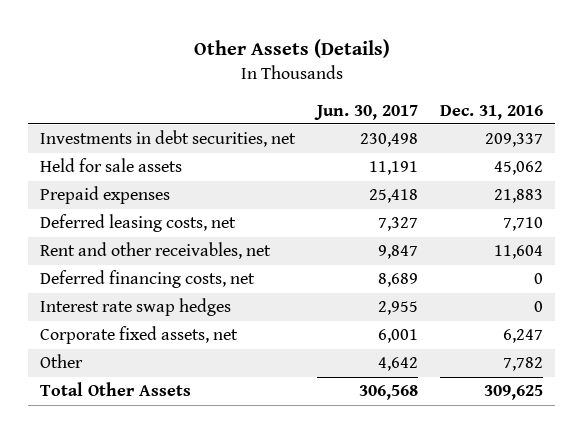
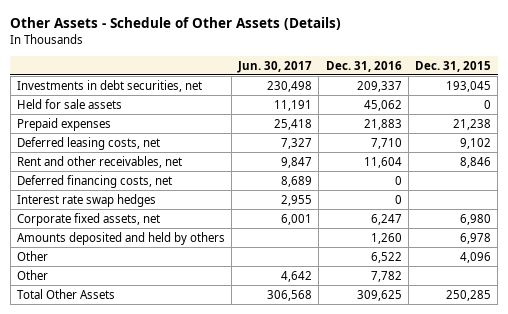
- Other Assets (Details)
+ Other Assets - Schedule of Other Assets (Details)
- | Jun. 30, 2017 | Dec. 31, 2016
+ | Jun. 30, 2017 | Dec. 31, 2016 | Dec. 31, 2015
+ Amounts deposited and held by others | | 1,260 | 6,978
+ Other | | 6,522 | 4,096

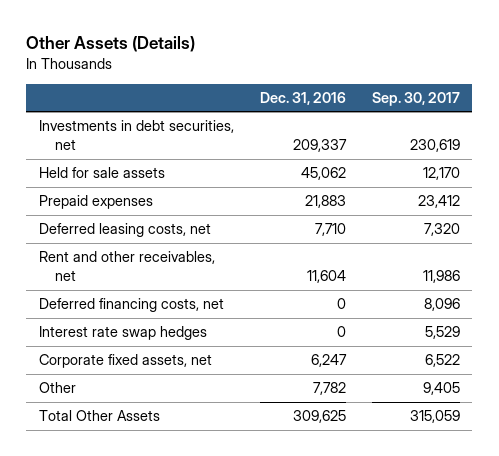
- Other Assets - Schedule of Other Assets (Details)
+ Other Assets (Details)
- | Jun. 30, 2017 | Dec. 31, 2016 | Dec. 31, 2015
+ | Dec. 31, 2016 | Sep. 30, 2017
- Amounts deposited and held by others | | 1,260 | 6,978
- Other | | 6,522 | 4,096

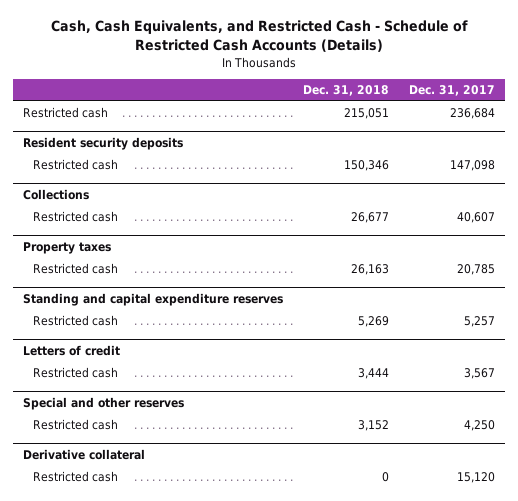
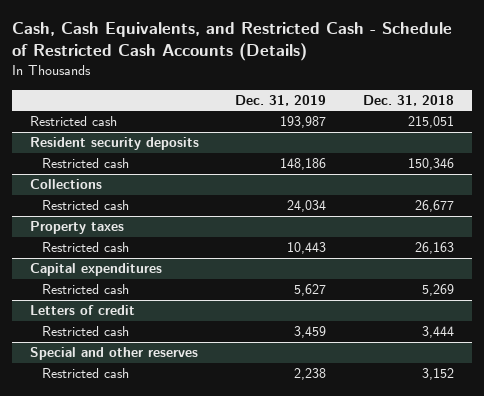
- | Dec. 31, 2018 | Dec. 31, 2017
+ | Dec. 31, 2019 | Dec. 31, 2018
- Standing and capital expenditure reserves
+ Capital expenditures
- Derivative collateral
- Restricted cash | 0 | 15,120

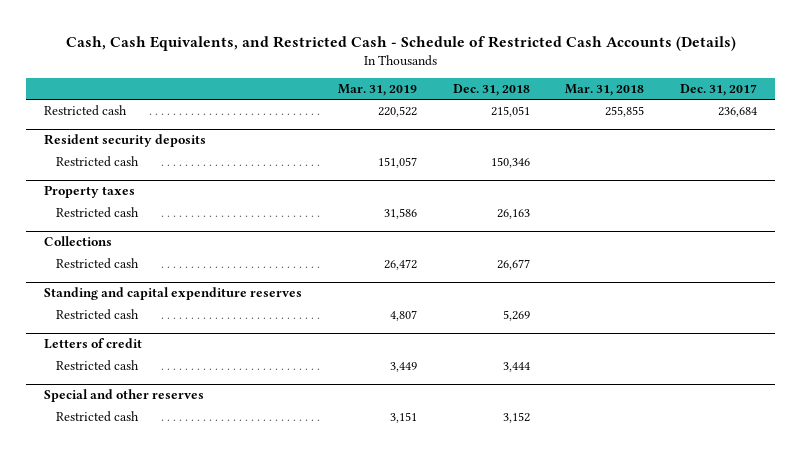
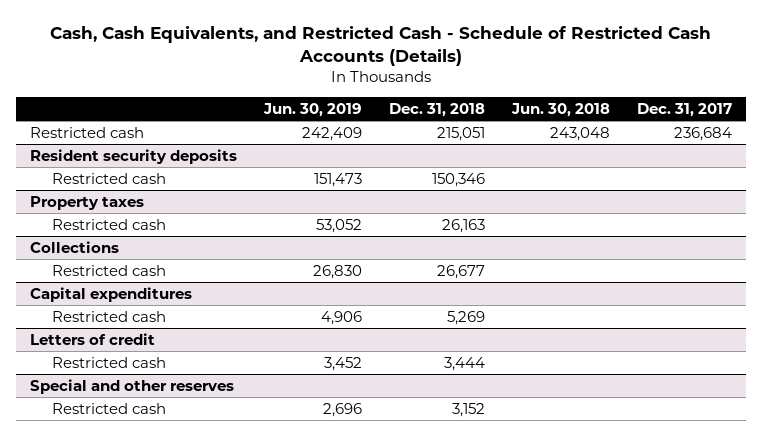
- | Mar. 31, 2019 | Dec. 31, 2018 | Mar. 31, 2018 | Dec. 31, 2017
+ | Jun. 30, 2019 | Dec. 31, 2018 | Jun. 30, 2018 | Dec. 31, 2017
- Standing and capital expenditure reserves
+ Capital expenditures

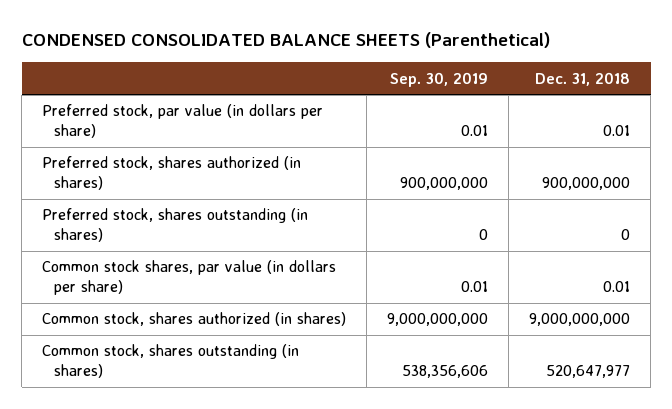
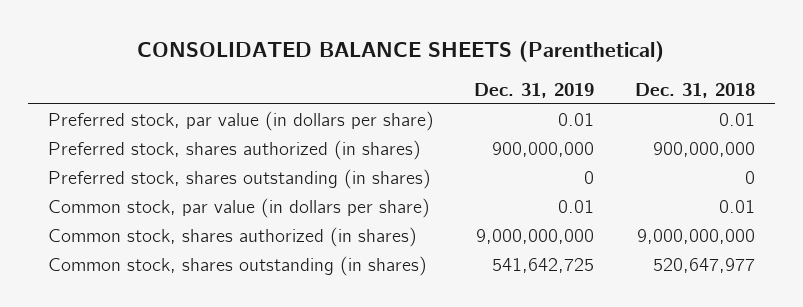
- CONDENSED CONSOLIDATED BALANCE SHEETS (Parenthetical)
+ CONSOLIDATED BALANCE SHEETS (Parenthetical)
- | Sep. 30, 2019 | Dec. 31, 2018
+ | Dec. 31, 2019 | Dec. 31, 2018
- Common stock shares, par value (in dollars per share) | 0.01 | 0.01
+ Common stock, par value (in dollars per share) | 0.01 | 0.01

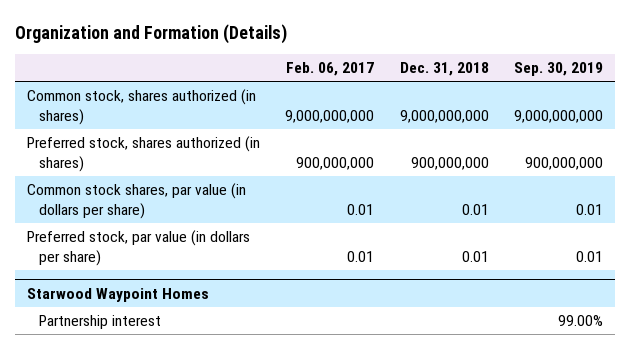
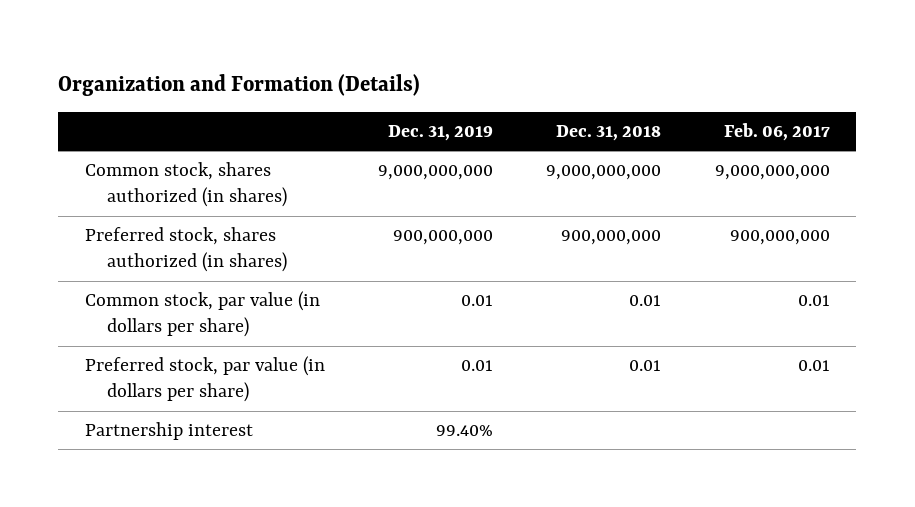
- | Feb. 06, 2017 | Dec. 31, 2018 | Sep. 30, 2019
+ | Dec. 31, 2019 | Dec. 31, 2018 | Feb. 06, 2017
- Common stock shares, par value (in dollars per share) | 0.01 | 0.01 | 0.01
+ Common stock, par value (in dollars per share) | 0.01 | 0.01 | 0.01
- Starwood Waypoint Homes

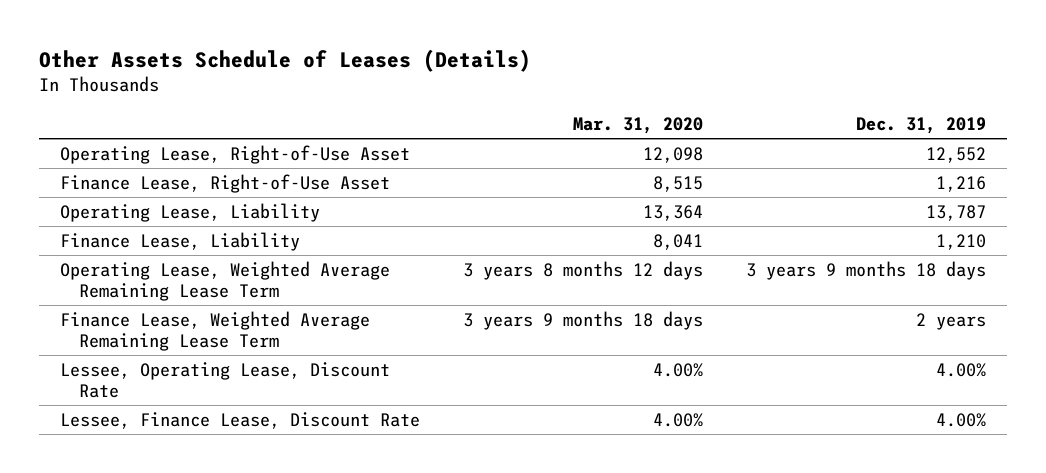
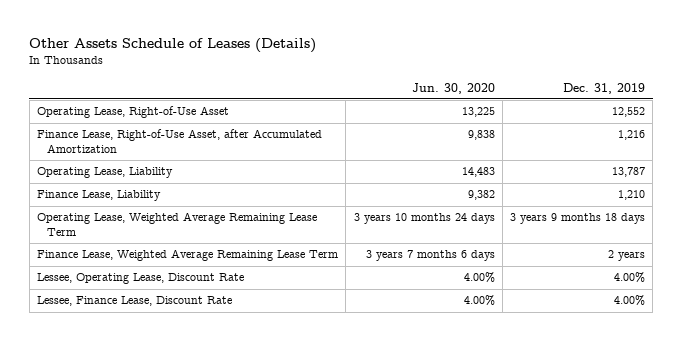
- | Mar. 31, 2020 | Dec. 31, 2019
+ | Jun. 30, 2020 | Dec. 31, 2019
- Finance Lease, Right-of-Use Asset | 8,515 | 1,216
+ Finance Lease, Right-of-Use Asset, after Accumulated Amortization | 9,838 | 1,216

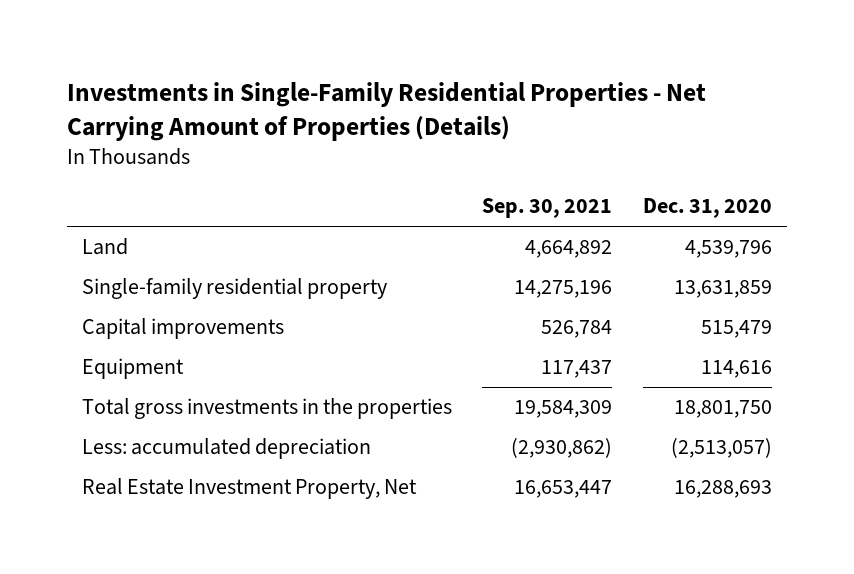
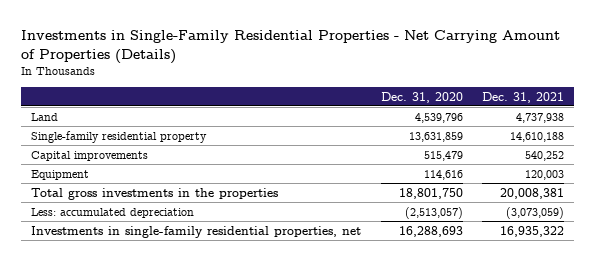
- | Sep. 30, 2021 | Dec. 31, 2020
+ | Dec. 31, 2020 | Dec. 31, 2021
- Real Estate Investment Property, Net | 16,653,447 | 16,288,693
+ Investments in single-family residential properties, net | 16,288,693 | 16,935,322

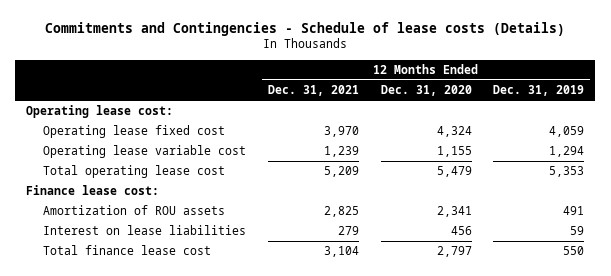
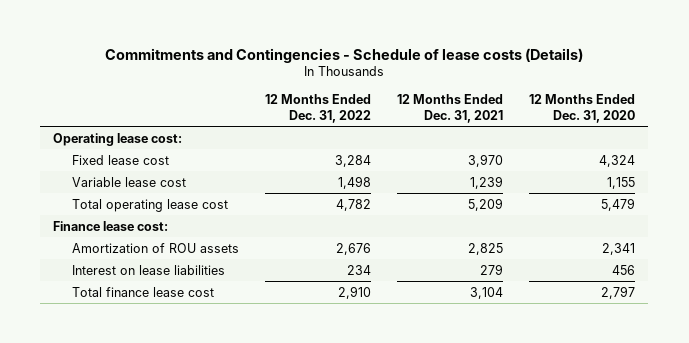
- | 12 Months Ended Dec. 31, 2021 | 12 Months Ended Dec. 31, 2020 | 12 Months Ended Dec. 31, 2019
+ | 12 Months Ended Dec. 31, 2022 | 12 Months Ended Dec. 31, 2021 | 12 Months Ended Dec. 31, 2020
- Operating lease fixed cost | 3,970 | 4,324 | 4,059
- Operating lease variable cost | 1,239 | 1,155 | 1,294
+ Fixed lease cost | 3,284 | 3,970 | 4,324
+ Variable lease cost | 1,498 | 1,239 | 1,155

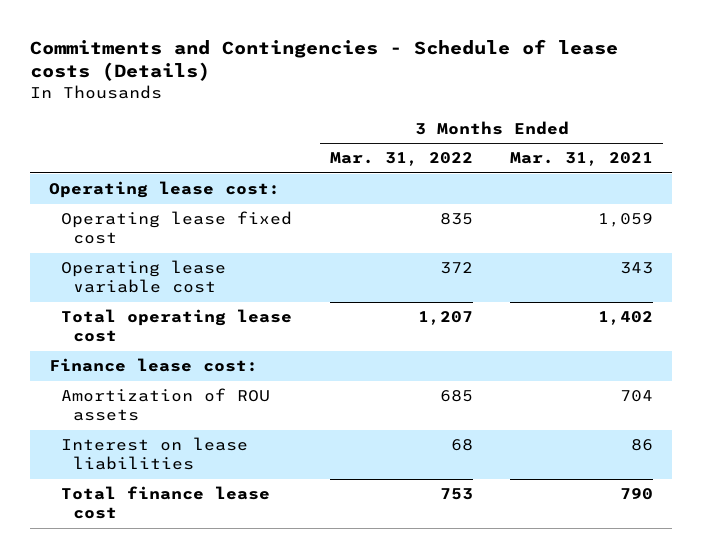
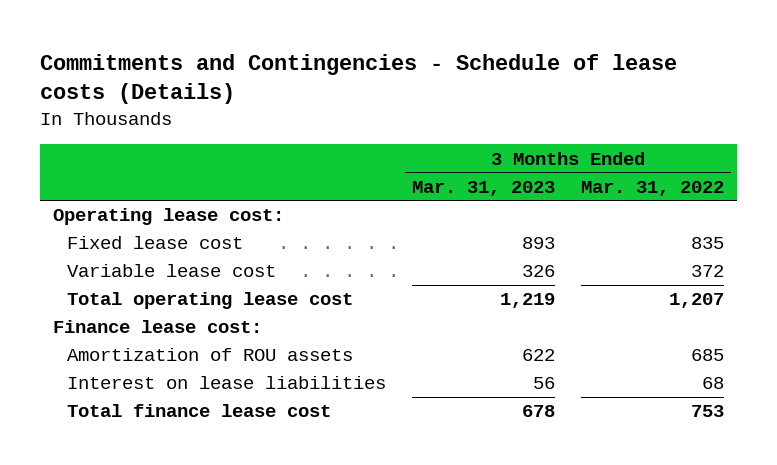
- | 3 Months Ended Mar. 31, 2022 | 3 Months Ended Mar. 31, 2021
+ | 3 Months Ended Mar. 31, 2023 | 3 Months Ended Mar. 31, 2022
- Operating lease fixed cost | 835 | 1,059
- Operating lease variable cost | 372 | 343
+ Fixed lease cost | 893 | 835
+ Variable lease cost | 326 | 372

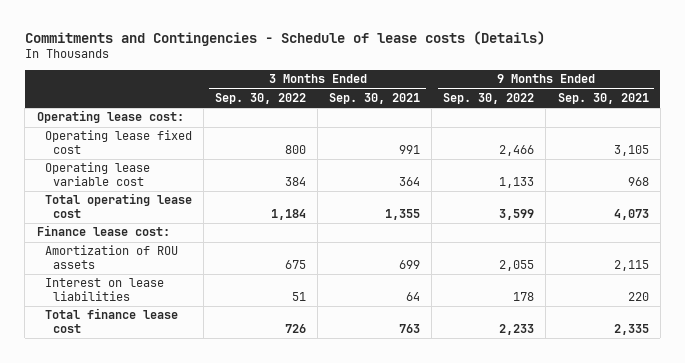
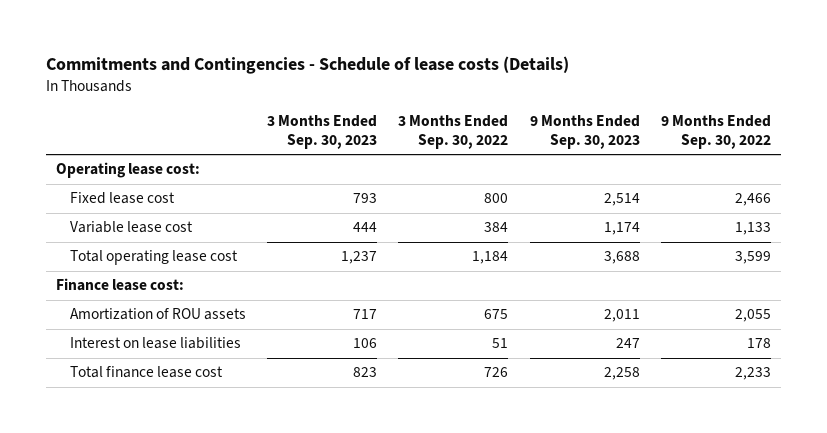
- | 3 Months Ended Sep. 30, 2022 | 3 Months Ended Sep. 30, 2021 | 9 Months Ended Sep. 30, 2022 | 9 Months Ended Sep. 30, 2021
+ | 3 Months Ended Sep. 30, 2023 | 3 Months Ended Sep. 30, 2022 | 9 Months Ended Sep. 30, 2023 | 9 Months Ended Sep. 30, 2022
- Operating lease fixed cost | 800 | 991 | 2,466 | 3,105
- Operating lease variable cost | 384 | 364 | 1,133 | 968
+ Fixed lease cost | 793 | 800 | 2,514 | 2,466
+ Variable lease cost | 444 | 384 | 1,174 | 1,133

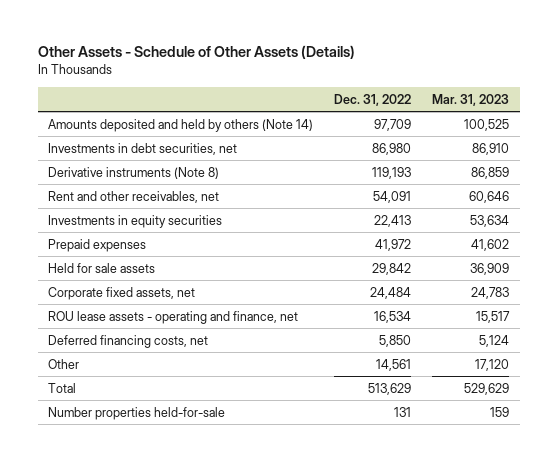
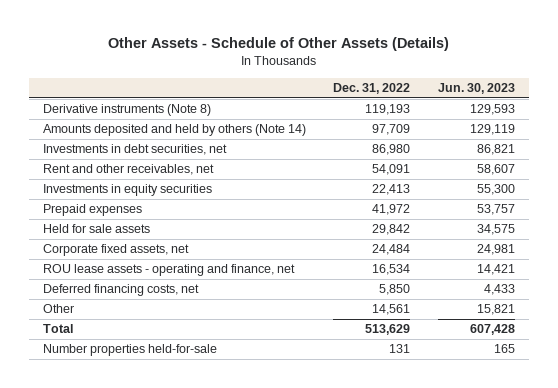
- | Dec. 31, 2022 | Mar. 31, 2023
+ | Dec. 31, 2022 | Jun. 30, 2023
moved up: Derivative instruments (Note 8) | 119,193 | 129,593

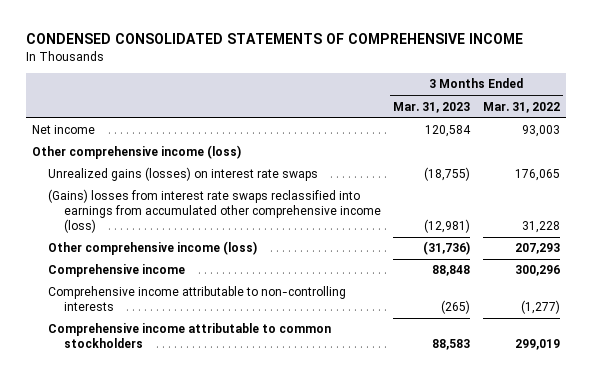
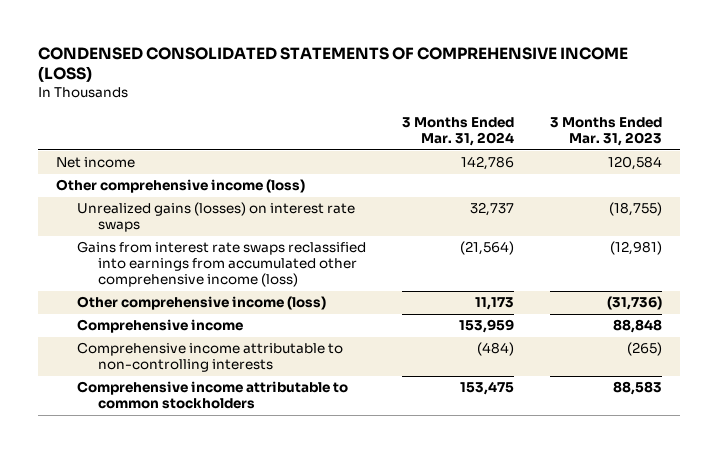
- CONDENSED CONSOLIDATED STATEMENTS OF COMPREHENSIVE INCOME
+ CONDENSED CONSOLIDATED STATEMENTS OF COMPREHENSIVE INCOME (LOSS)
- | 3 Months Ended Mar. 31, 2023 | 3 Months Ended Mar. 31, 2022
+ | 3 Months Ended Mar. 31, 2024 | 3 Months Ended Mar. 31, 2023
- (Gains) losses from interest rate swaps reclassified into earnings from accumulated other comprehensive income (loss) | (12,981) | 31,228
+ Gains from interest rate swaps reclassified into earnings from accumulated other comprehensive income (loss) | (21,564) | (12,981)

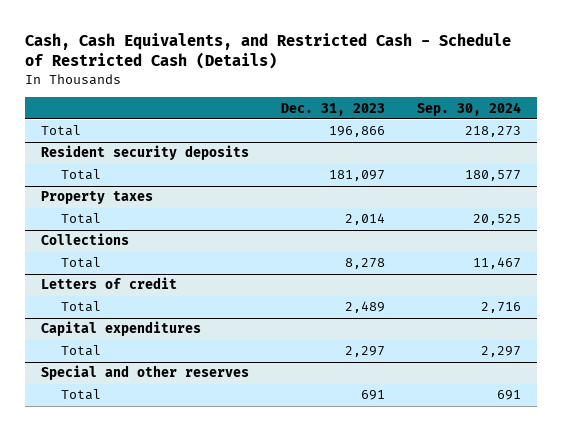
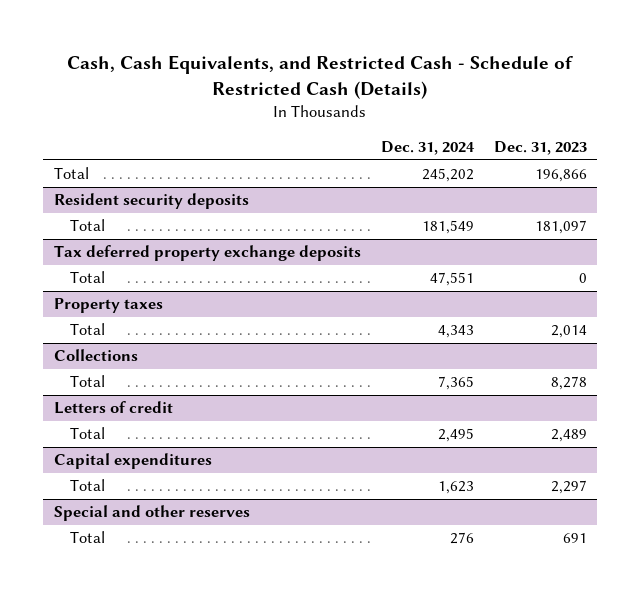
- | Dec. 31, 2023 | Sep. 30, 2024
+ | Dec. 31, 2024 | Dec. 31, 2023
+ Tax deferred property exchange deposits
+ Total | 47,551 | 0

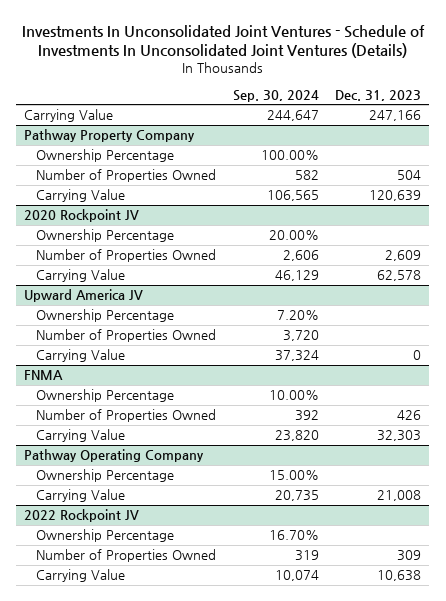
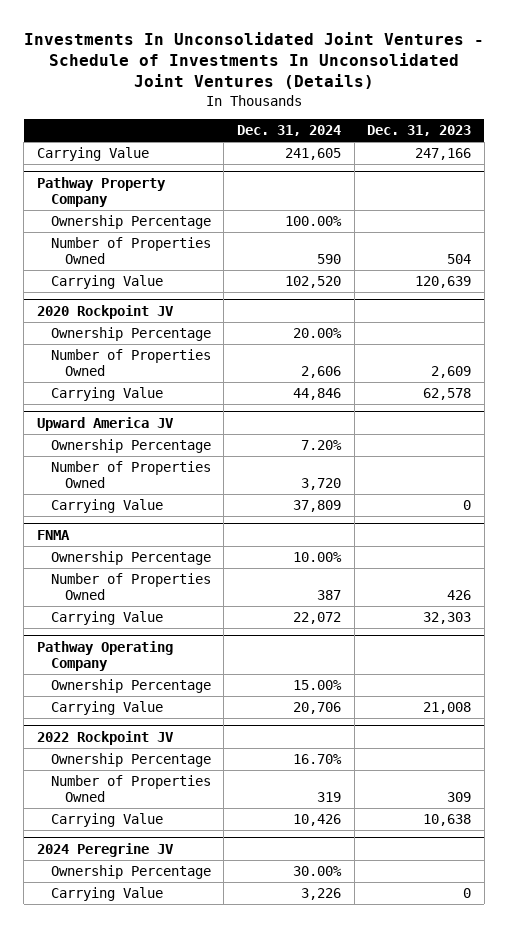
- | Sep. 30, 2024 | Dec. 31, 2023
+ | Dec. 31, 2024 | Dec. 31, 2023
+ 2024 Peregrine JV
+ Ownership Percentage | 30.00% |
+ Carrying Value | 3,226 | 0

